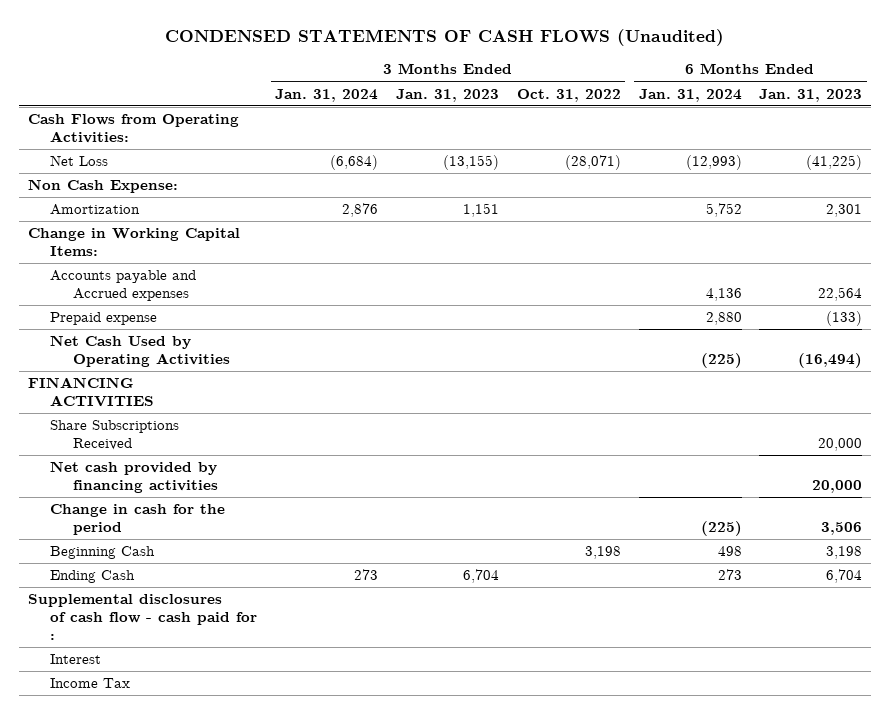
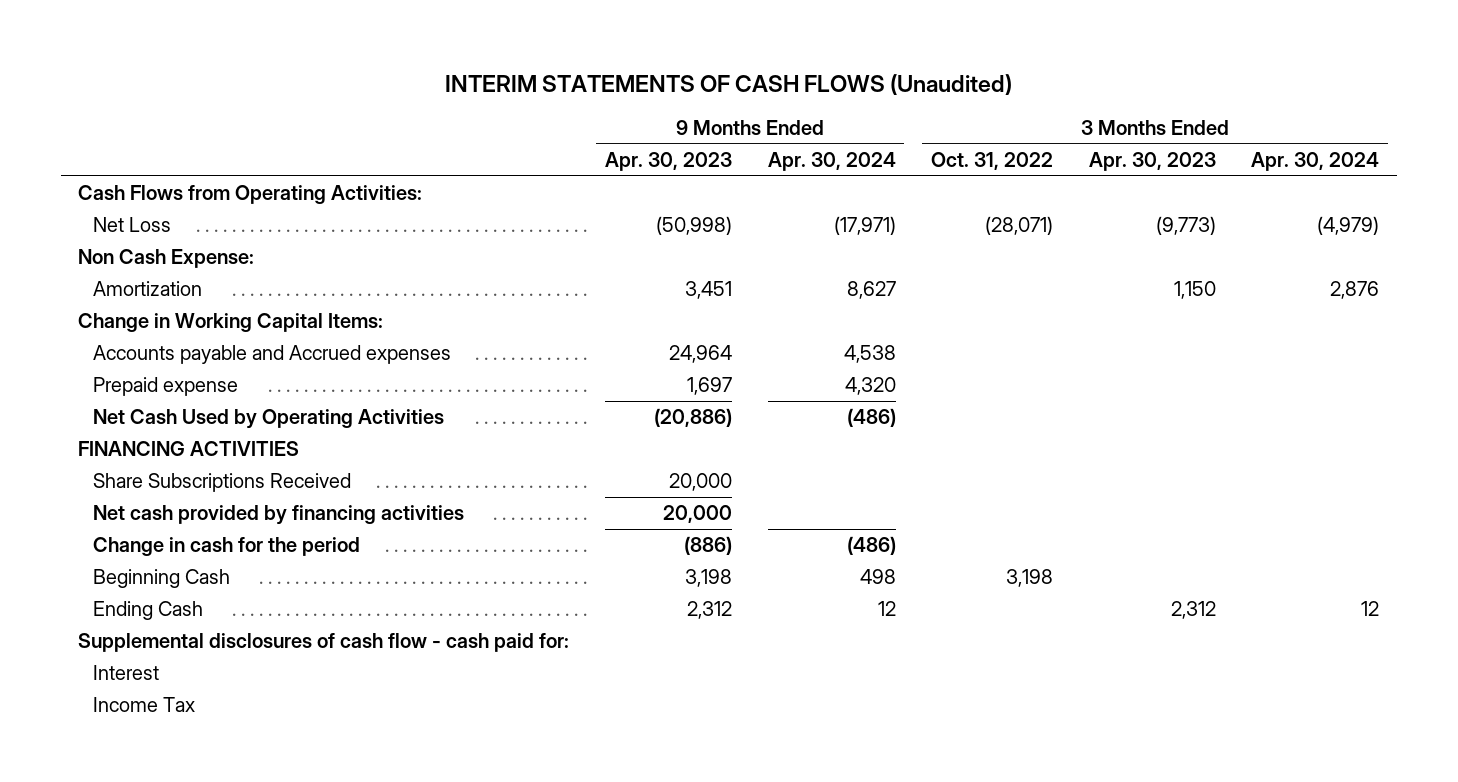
- CONDENSED STATEMENTS OF CASH FLOWS (Unaudited)
+ INTERIM STATEMENTS OF CASH FLOWS (Unaudited)
- | 3 Months Ended Jan. 31, 2024 | 3 Months Ended Jan. 31, 2023 | 3 Months Ended Oct. 31, 2022 | 6 Months Ended Jan. 31, 2024 | 6 Months Ended Jan. 31, 2023
+ | 9 Months Ended Apr. 30, 2023 | 9 Months Ended Apr. 30, 2024 | 3 Months Ended Oct. 31, 2022 | 3 Months Ended Apr. 30, 2023 | 3 Months Ended Apr. 30, 2024
- Supplemental disclosures of cash flow - cash paid for :
+ Supplemental disclosures of cash flow - cash paid for:

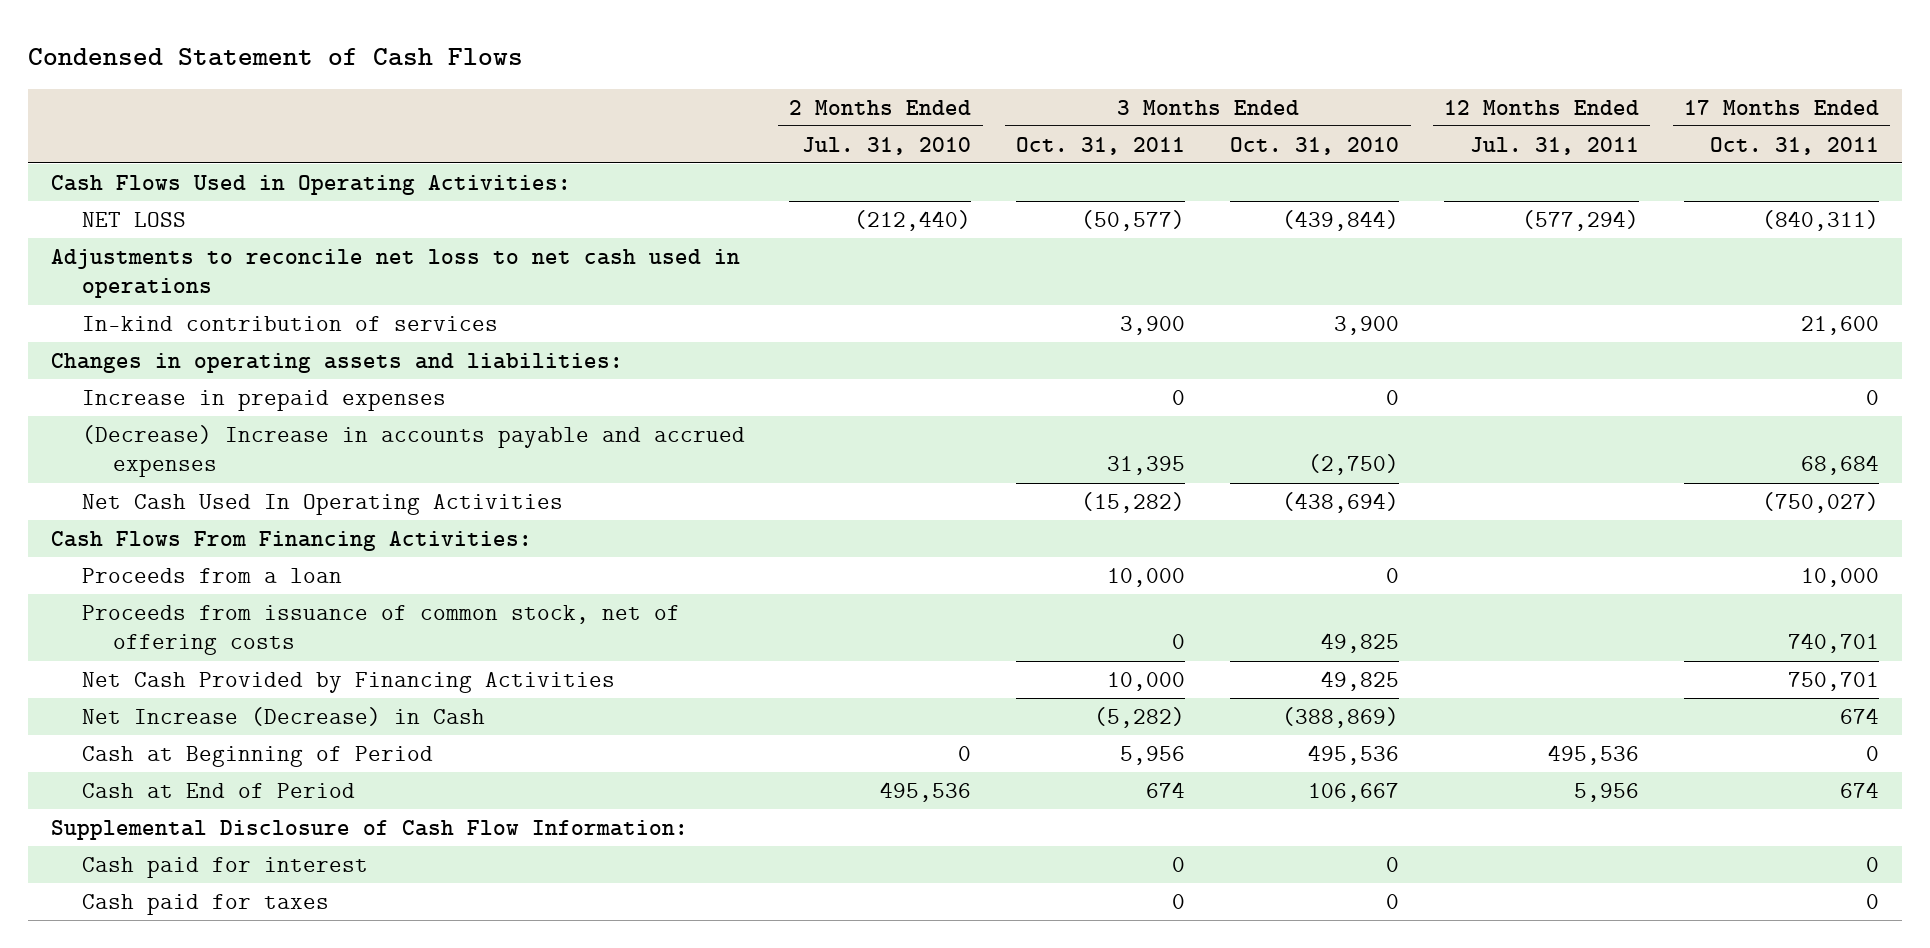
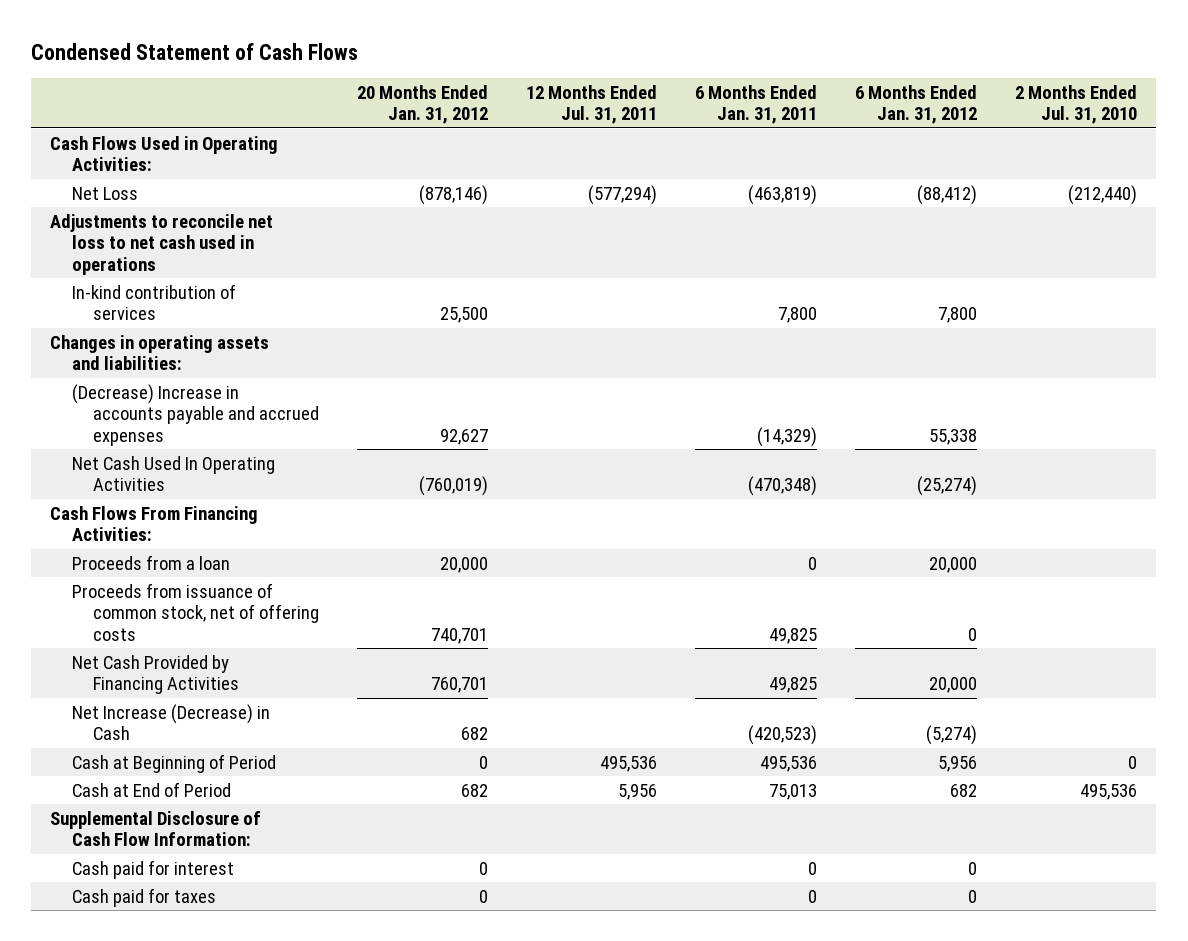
- | 2 Months Ended Jul. 31, 2010 | 3 Months Ended Oct. 31, 2011 | 3 Months Ended Oct. 31, 2010 | 12 Months Ended Jul. 31, 2011 | 17 Months Ended Oct. 31, 2011
+ | 20 Months Ended Jan. 31, 2012 | 12 Months Ended Jul. 31, 2011 | 6 Months Ended Jan. 31, 2011 | 6 Months Ended Jan. 31, 2012 | 2 Months Ended Jul. 31, 2010
- NET LOSS | (212,440) | (50,577) | (439,844) | (577,294) | (840,311)
+ Net Loss | (878,146) | (577,294) | (463,819) | (88,412) | (212,440)
- Increase in prepaid expenses | | 0 | 0 | | 0

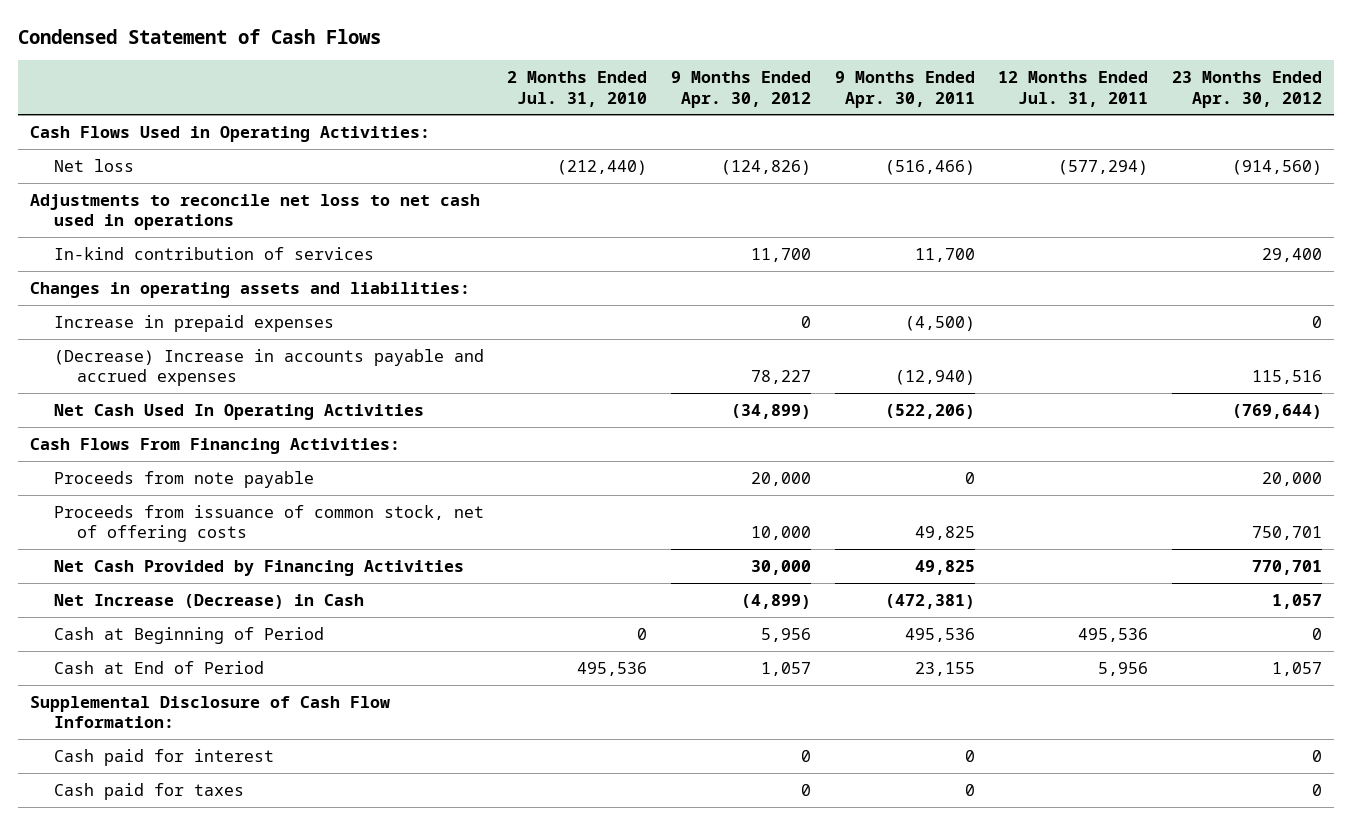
- | 20 Months Ended Jan. 31, 2012 | 12 Months Ended Jul. 31, 2011 | 6 Months Ended Jan. 31, 2011 | 6 Months Ended Jan. 31, 2012 | 2 Months Ended Jul. 31, 2010
+ | 2 Months Ended Jul. 31, 2010 | 9 Months Ended Apr. 30, 2012 | 9 Months Ended Apr. 30, 2011 | 12 Months Ended Jul. 31, 2011 | 23 Months Ended Apr. 30, 2012
- Net Loss | (878,146) | (577,294) | (463,819) | (88,412) | (212,440)
+ Net loss | (212,440) | (124,826) | (516,466) | (577,294) | (914,560)
+ Increase in prepaid expenses | | 0 | (4,500) | | 0
- Proceeds from a loan | 20,000 | | 0 | 20,000 |
+ Proceeds from note payable | | 20,000 | 0 | | 20,000

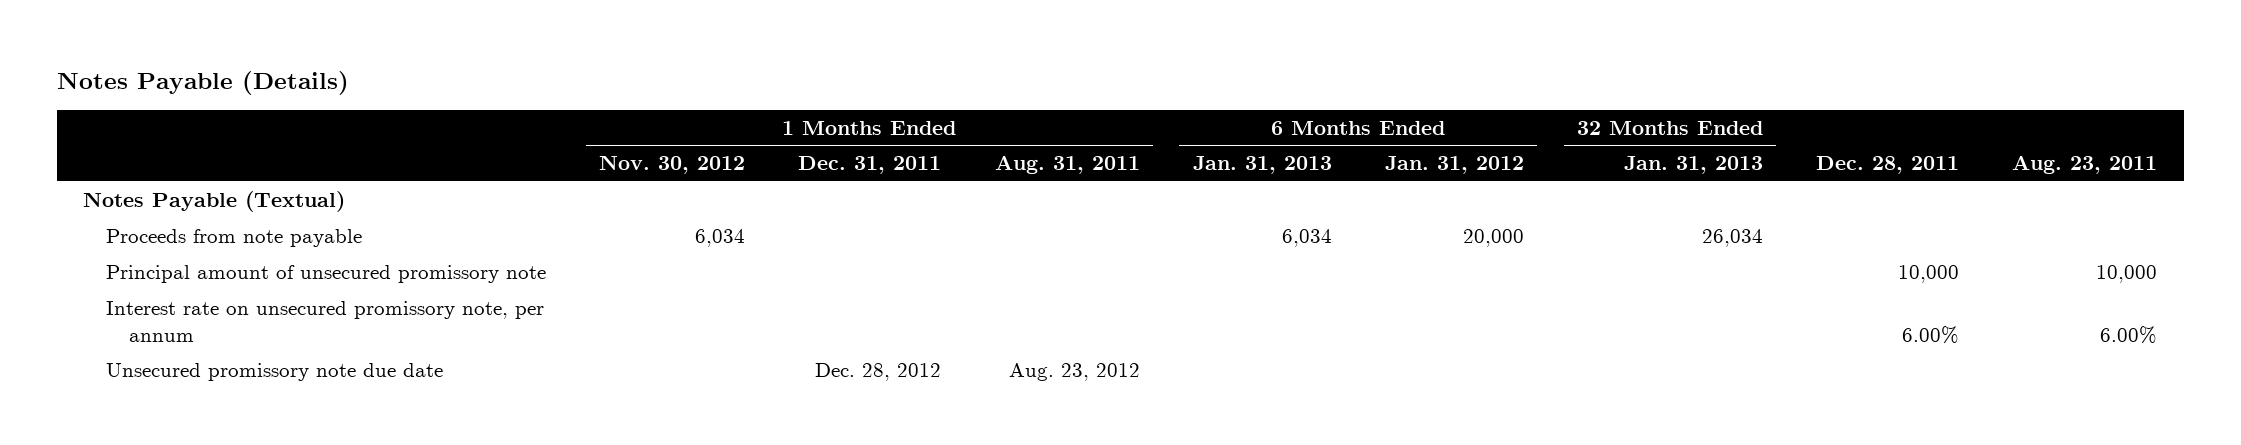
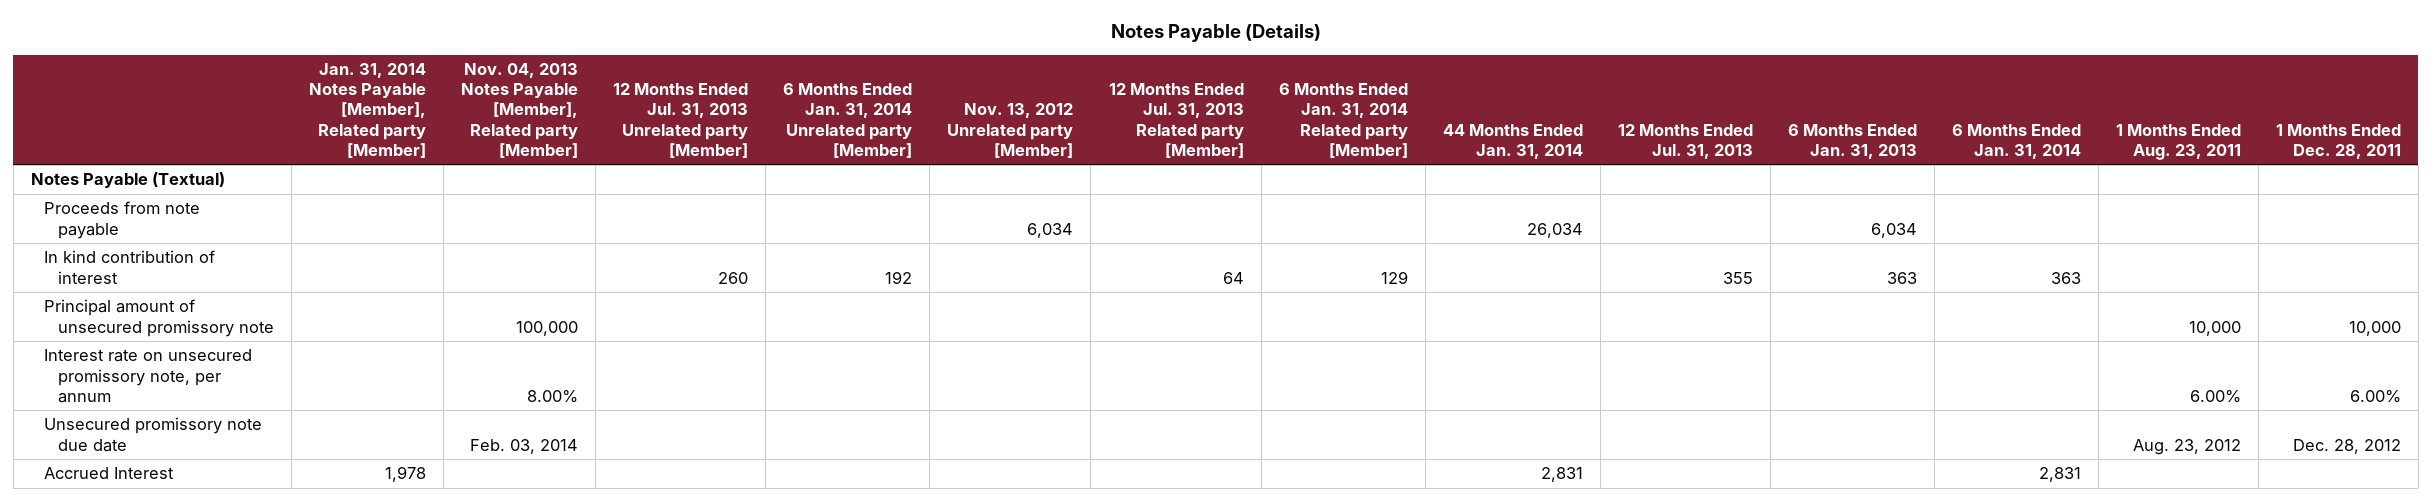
- | 1 Months Ended Nov. 30, 2012 | 1 Months Ended Dec. 31, 2011 | 1 Months Ended Aug. 31, 2011 | 6 Months Ended Jan. 31, 2013 | 6 Months Ended Jan. 31, 2012 | 32 Months Ended Jan. 31, 2013 | Dec. 28, 2011 | Aug. 23, 2011
+ | Jan. 31, 2014 Notes Payable [Member], Related party [Member] | Nov. 04, 2013 Notes Payable [Member], Related party [Member] | 12 Months Ended Jul. 31, 2013 Unrelated party [Member] | 6 Months Ended Jan. 31, 2014 Unrelated party [Member] | Nov. 13, 2012 Unrelated party [Member] | 12 Months Ended Jul. 31, 2013 Related party [Member] | 6 Months Ended Jan. 31, 2014 Related party [Member] | 44 Months Ended Jan. 31, 2014 | 12 Months Ended Jul. 31, 2013 | 6 Months Ended Jan. 31, 2013 | 6 Months Ended Jan. 31, 2014 | 1 Months Ended Aug. 23, 2011 | 1 Months Ended Dec. 28, 2011
+ In kind contribution of interest | | | 260 | 192 | | 64 | 129 | | 355 | 363 | 363 | |
+ Accrued Interest | 1,978 | | | | | | | 2,831 | | | 2,831 | |

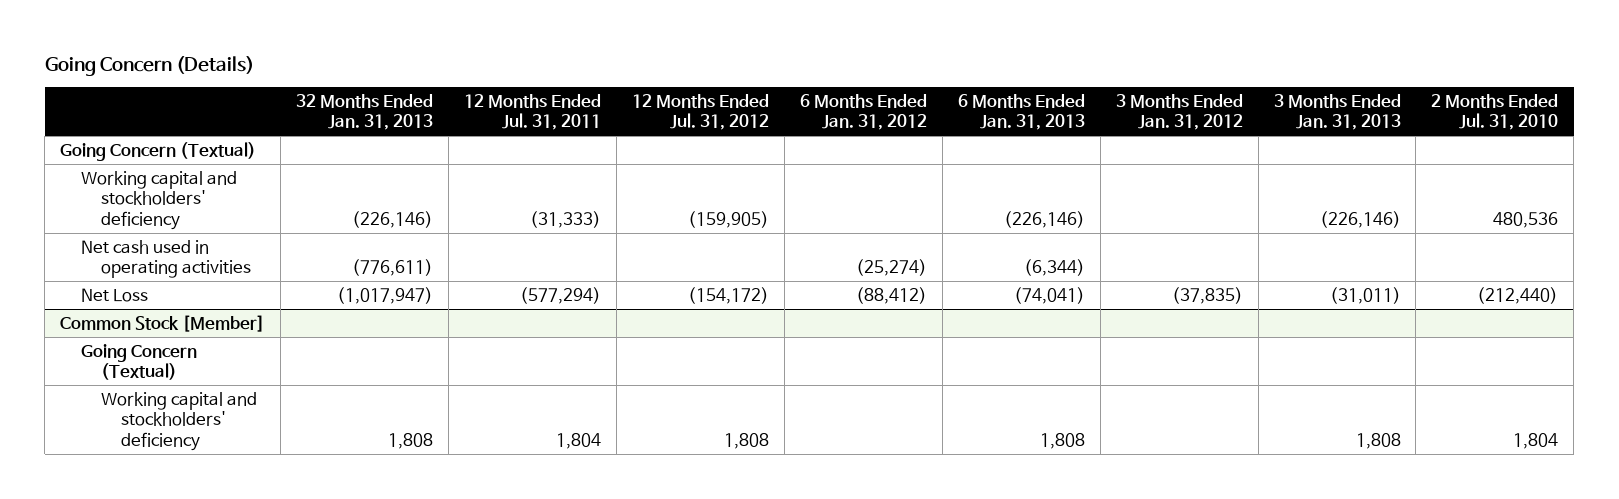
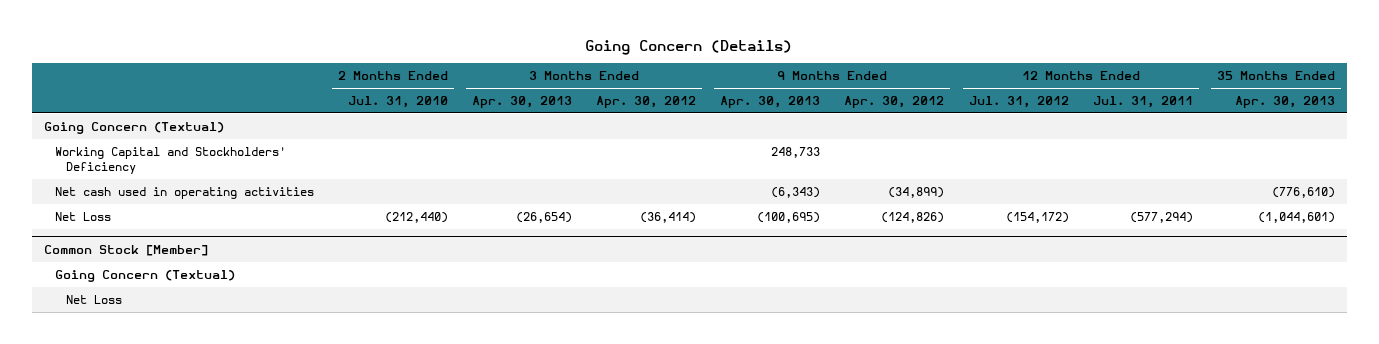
- | 32 Months Ended Jan. 31, 2013 | 12 Months Ended Jul. 31, 2011 | 12 Months Ended Jul. 31, 2012 | 6 Months Ended Jan. 31, 2012 | 6 Months Ended Jan. 31, 2013 | 3 Months Ended Jan. 31, 2012 | 3 Months Ended Jan. 31, 2013 | 2 Months Ended Jul. 31, 2010
+ | 2 Months Ended Jul. 31, 2010 | 3 Months Ended Apr. 30, 2013 | 3 Months Ended Apr. 30, 2012 | 9 Months Ended Apr. 30, 2013 | 9 Months Ended Apr. 30, 2012 | 12 Months Ended Jul. 31, 2012 | 12 Months Ended Jul. 31, 2011 | 35 Months Ended Apr. 30, 2013
- Working capital and stockholders' deficiency | (226,146) | (31,333) | (159,905) | | (226,146) | | (226,146) | 480,536
+ Working Capital and Stockholders' Deficiency | | | | 248,733 | | | |
@ Common Stock [Member]
- Working capital and stockholders' deficiency | 1,808 | 1,804 | 1,808 | | 1,808 | | 1,808 | 1,804
+ Net Loss

